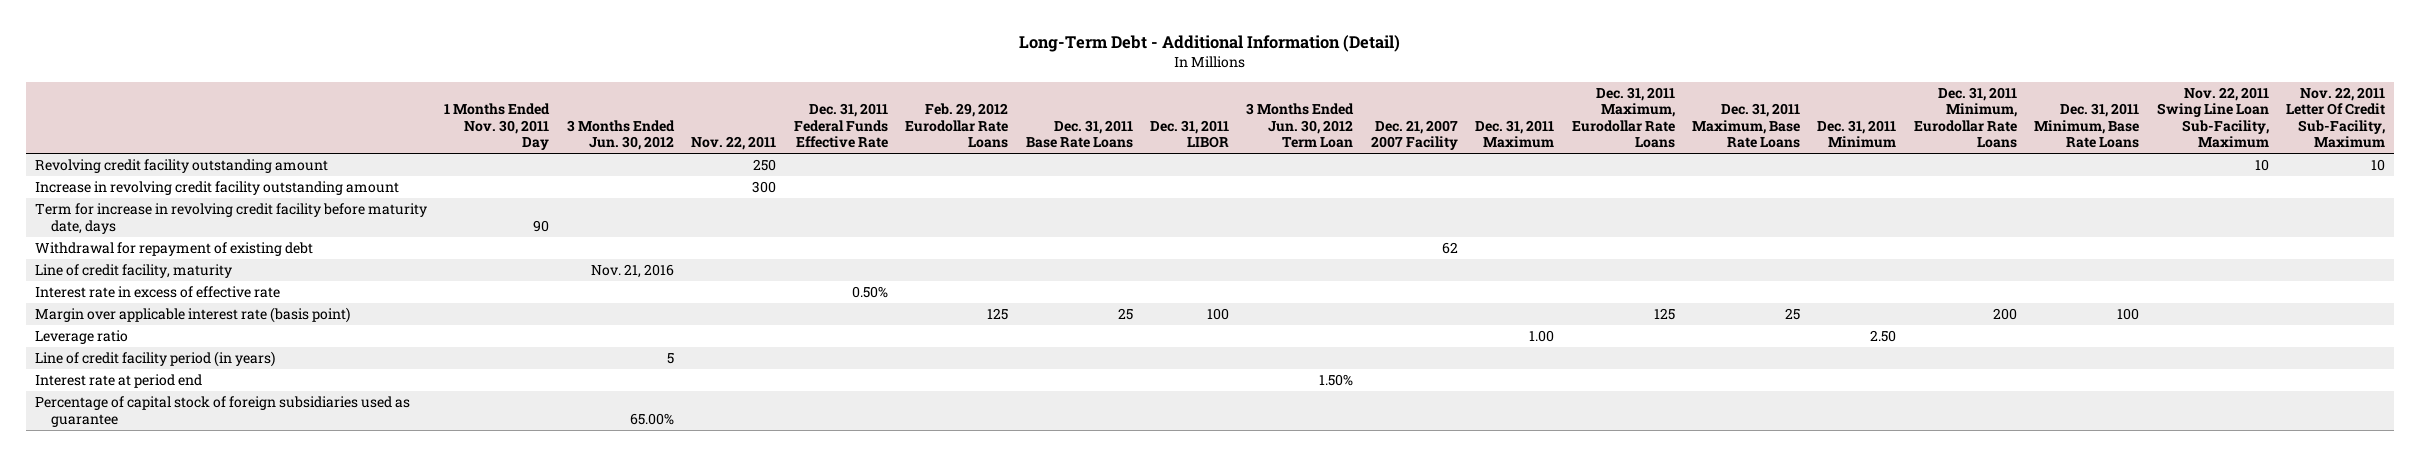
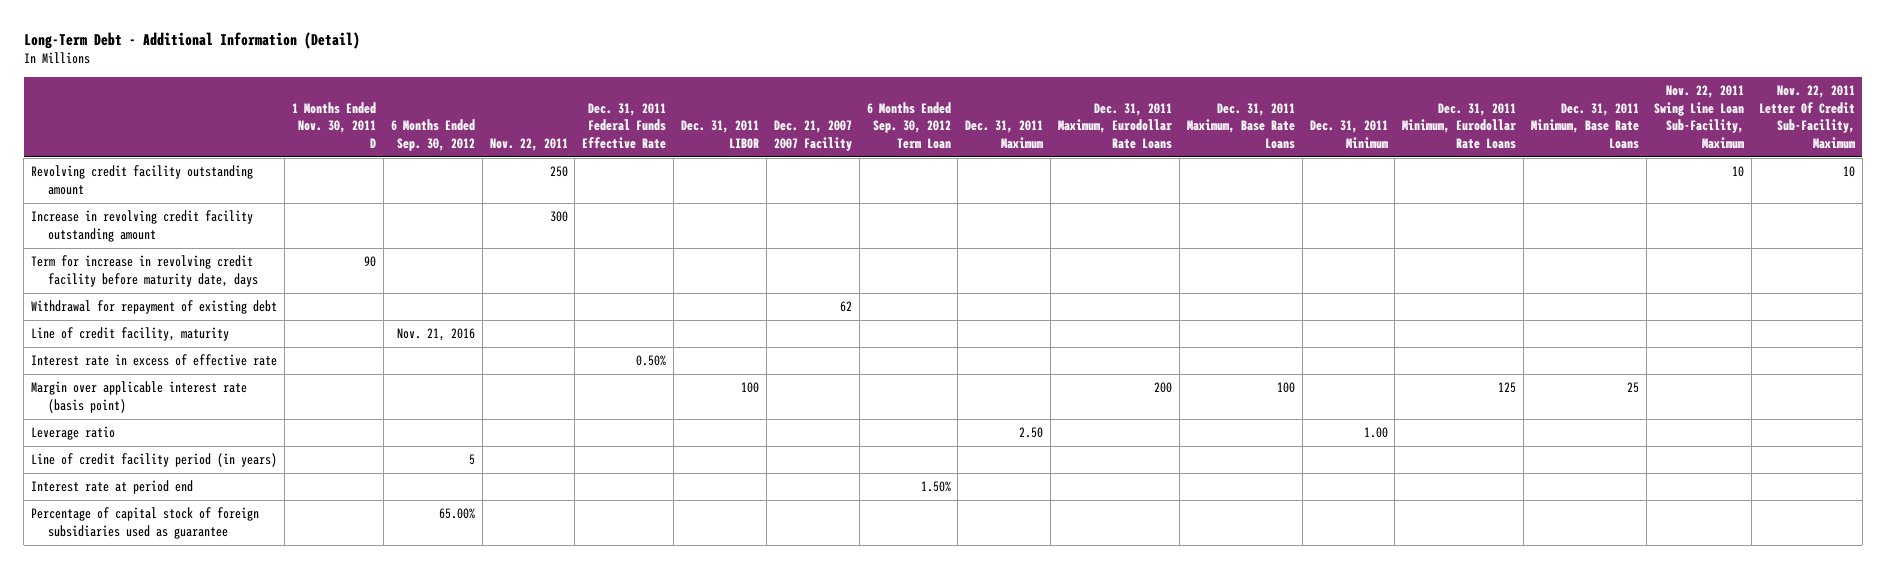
- | 1 Months Ended Nov. 30, 2011 Day | 3 Months Ended Jun. 30, 2012 | Nov. 22, 2011 | Dec. 31, 2011 Federal Funds Effective Rate | Feb. 29, 2012 Eurodollar Rate Loans | Dec. 31, 2011 Base Rate Loans | Dec. 31, 2011 LIBOR | 3 Months Ended Jun. 30, 2012 Term Loan | Dec. 21, 2007 2007 Facility | Dec. 31, 2011 Maximum | Dec. 31, 2011 Maximum, Eurodollar Rate Loans | Dec. 31, 2011 Maximum, Base Rate Loans | Dec. 31, 2011 Minimum | Dec. 31, 2011 Minimum, Eurodollar Rate Loans | Dec. 31, 2011 Minimum, Base Rate Loans | Nov. 22, 2011 Swing Line Loan Sub-Facility, Maximum | Nov. 22, 2011 Letter Of Credit Sub-Facility, Maximum
+ | 1 Months Ended Nov. 30, 2011 D | 6 Months Ended Sep. 30, 2012 | Nov. 22, 2011 | Dec. 31, 2011 Federal Funds Effective Rate | Dec. 31, 2011 LIBOR | Dec. 21, 2007 2007 Facility | 6 Months Ended Sep. 30, 2012 Term Loan | Dec. 31, 2011 Maximum | Dec. 31, 2011 Maximum, Eurodollar Rate Loans | Dec. 31, 2011 Maximum, Base Rate Loans | Dec. 31, 2011 Minimum | Dec. 31, 2011 Minimum, Eurodollar Rate Loans | Dec. 31, 2011 Minimum, Base Rate Loans | Nov. 22, 2011 Swing Line Loan Sub-Facility, Maximum | Nov. 22, 2011 Letter Of Credit Sub-Facility, Maximum
- Margin over applicable interest rate (basis point) | | | | | 125 | 25 | 100 | | | | 125 | 25 | | 200 | 100 | |
- Leverage ratio | | | | | | | | | | 1.00 | | | 2.50 | | | |
+ Margin over applicable interest rate (basis point) | | | | | 100 | | | | 200 | 100 | | 125 | 25 | |
+ Leverage ratio | | | | | | | | 2.50 | | | 1.00 | | | |

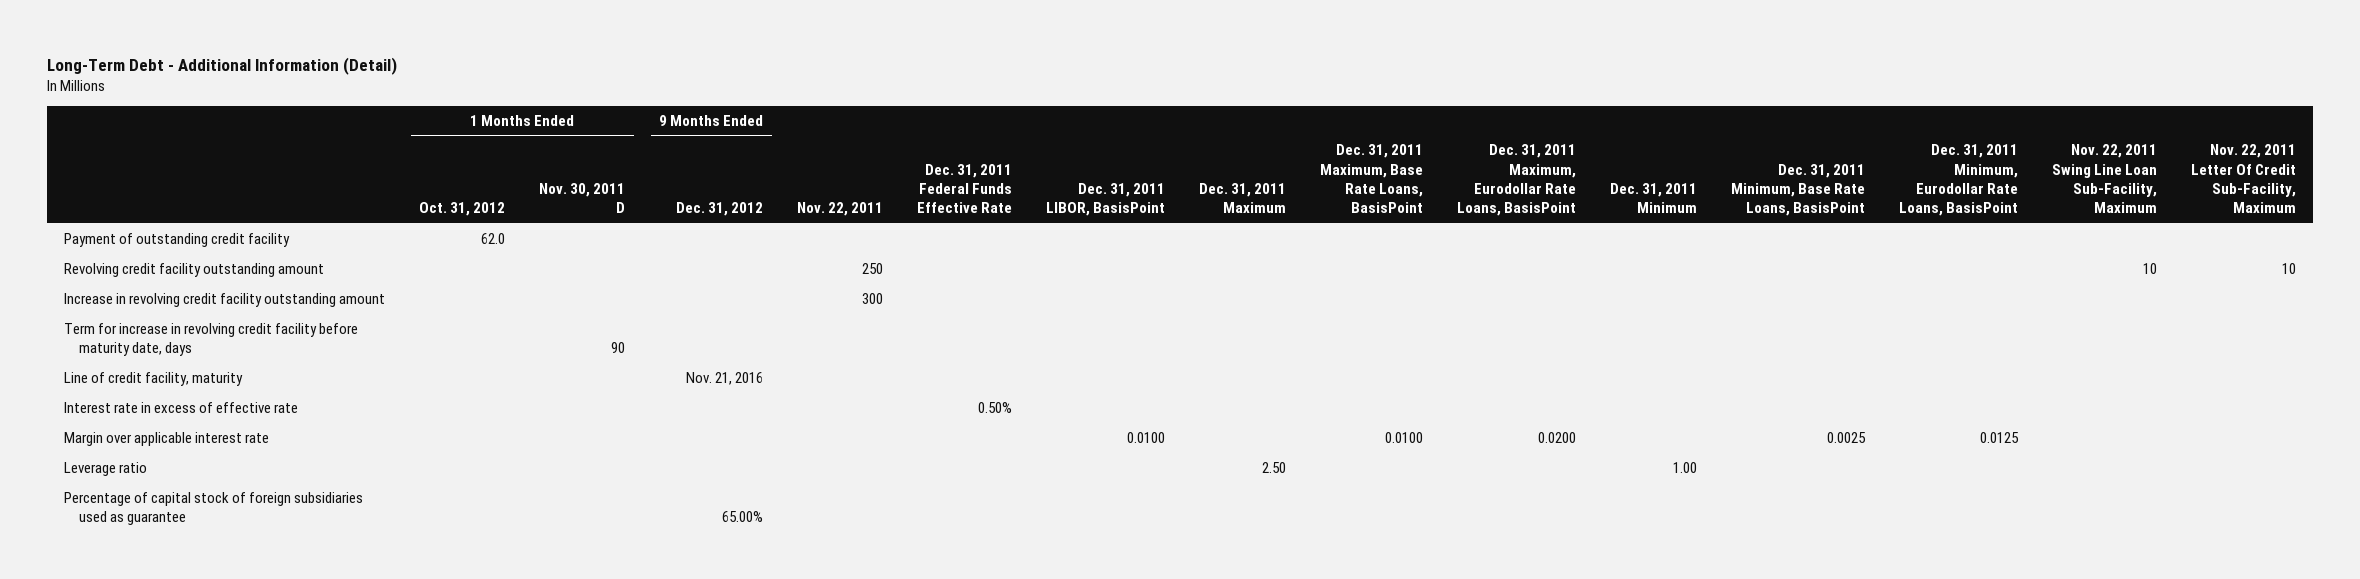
- | 1 Months Ended Nov. 30, 2011 D | 6 Months Ended Sep. 30, 2012 | Nov. 22, 2011 | Dec. 31, 2011 Federal Funds Effective Rate | Dec. 31, 2011 LIBOR | Dec. 21, 2007 2007 Facility | 6 Months Ended Sep. 30, 2012 Term Loan | Dec. 31, 2011 Maximum | Dec. 31, 2011 Maximum, Eurodollar Rate Loans | Dec. 31, 2011 Maximum, Base Rate Loans | Dec. 31, 2011 Minimum | Dec. 31, 2011 Minimum, Eurodollar Rate Loans | Dec. 31, 2011 Minimum, Base Rate Loans | Nov. 22, 2011 Swing Line Loan Sub-Facility, Maximum | Nov. 22, 2011 Letter Of Credit Sub-Facility, Maximum
+ | 1 Months Ended Oct. 31, 2012 | 1 Months Ended Nov. 30, 2011 D | 9 Months Ended Dec. 31, 2012 | Nov. 22, 2011 | Dec. 31, 2011 Federal Funds Effective Rate | Dec. 31, 2011 LIBOR, BasisPoint | Dec. 31, 2011 Maximum | Dec. 31, 2011 Maximum, Base Rate Loans, BasisPoint | Dec. 31, 2011 Maximum, Eurodollar Rate Loans, BasisPoint | Dec. 31, 2011 Minimum | Dec. 31, 2011 Minimum, Base Rate Loans, BasisPoint | Dec. 31, 2011 Minimum, Eurodollar Rate Loans, BasisPoint | Nov. 22, 2011 Swing Line Loan Sub-Facility, Maximum | Nov. 22, 2011 Letter Of Credit Sub-Facility, Maximum
+ Payment of outstanding credit facility | 62.0 | | | | | | | | | | | | |
- Withdrawal for repayment of existing debt | | | | | | 62 | | | | | | | | |
- Margin over applicable interest rate (basis point) | | | | | 100 | | | | 200 | 100 | | 125 | 25 | |
+ Margin over applicable interest rate | | | | | | 0.0100 | | 0.0100 | 0.0200 | | 0.0025 | 0.0125 | |
- Line of credit facility period (in years) | | 5 | | | | | | | | | | | | |
- Interest rate at period end | | | | | | | 1.50% | | | | | | | |

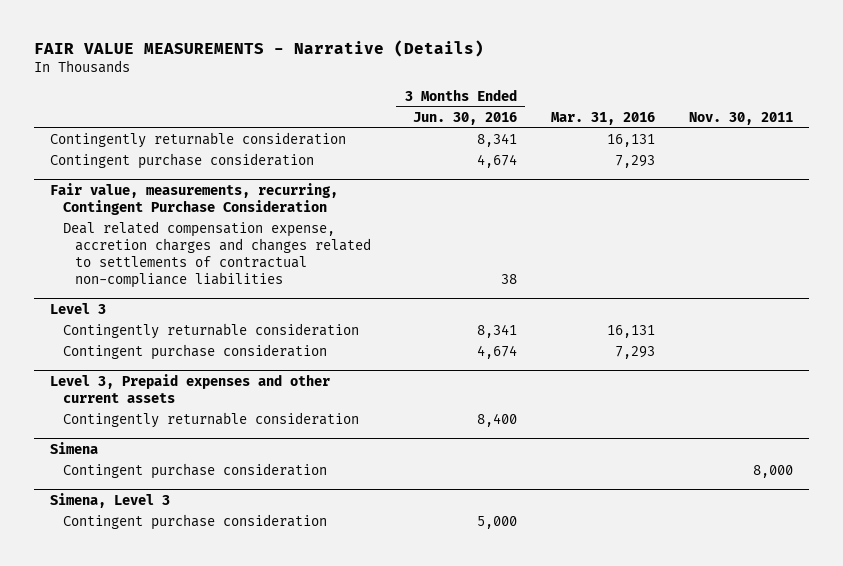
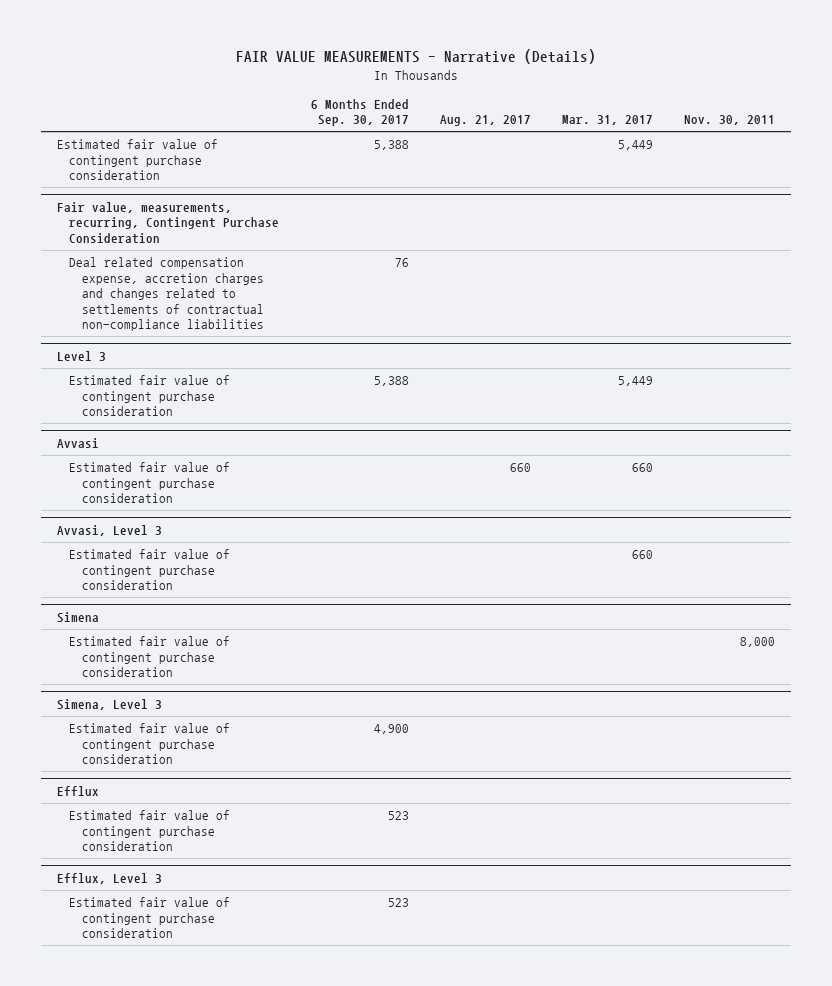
- | 3 Months Ended Jun. 30, 2016 | Mar. 31, 2016 | Nov. 30, 2011
+ | 6 Months Ended Sep. 30, 2017 | Aug. 21, 2017 | Mar. 31, 2017 | Nov. 30, 2011
- Contingently returnable consideration | 8,341 | 16,131 |
- Contingent purchase consideration | 4,674 | 7,293 |
+ Estimated fair value of contingent purchase consideration | 5,388 | | 5,449 |
@ Level 3
- Contingently returnable consideration | 8,341 | 16,131 |
- Contingent purchase consideration | 4,674 | 7,293 |
- Level 3, Prepaid expenses and other current assets
- Contingently returnable consideration | 8,400 | |
@ Level 3
+ Estimated fair value of contingent purchase consideration | 5,388 | | 5,449 |
+ Avvasi
+ Estimated fair value of contingent purchase consideration | | 660 | 660 |
+ Avvasi, Level 3
+ Estimated fair value of contingent purchase consideration | | | 660 |
@ Simena
- Contingent purchase consideration | | | 8,000
+ Estimated fair value of contingent purchase consideration | | | | 8,000
@ Simena, Level 3
- Contingent purchase consideration | 5,000 | |
+ Estimated fair value of contingent purchase consideration | 4,900 | | |
+ Efflux
+ Estimated fair value of contingent purchase consideration | 523 | | |
+ Efflux, Level 3
+ Estimated fair value of contingent purchase consideration | 523 | | |

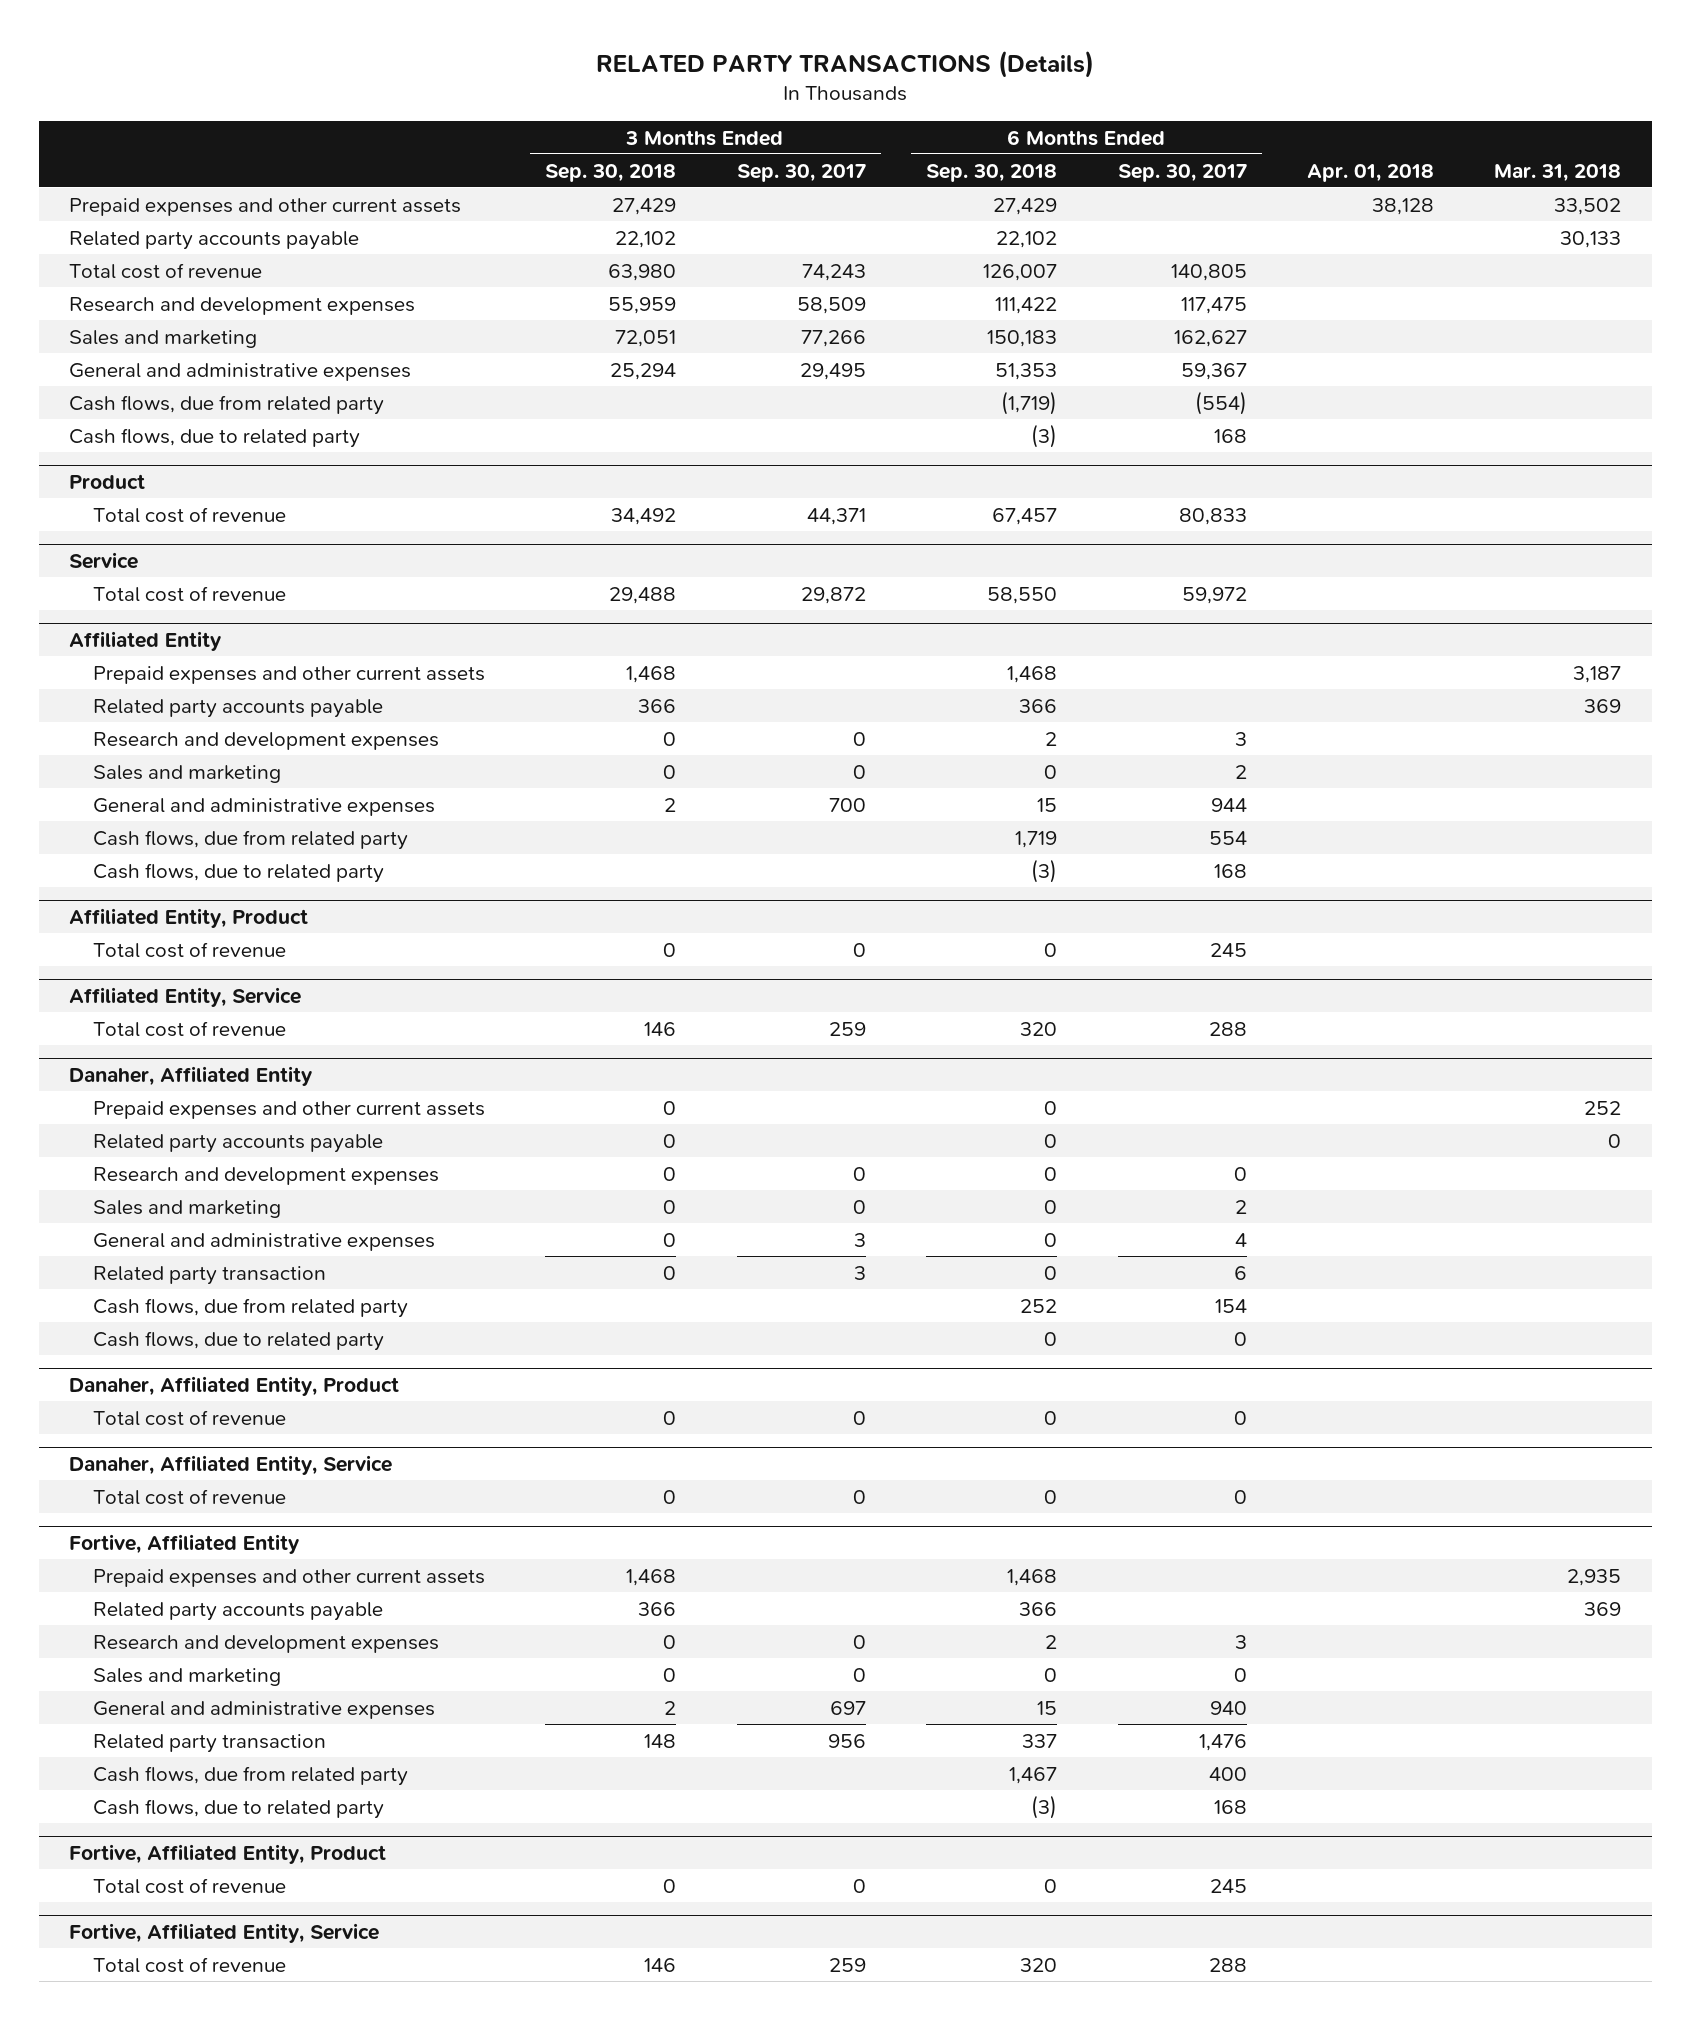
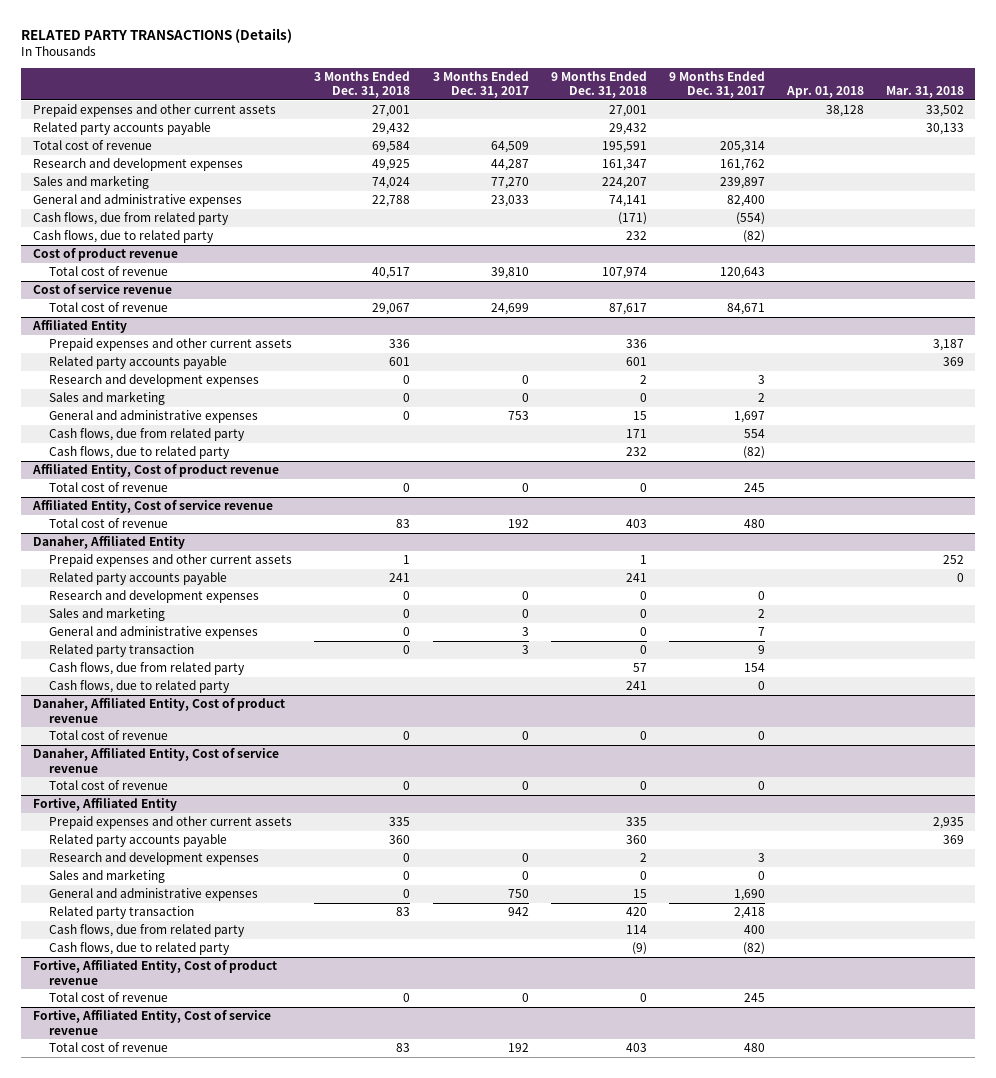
- | 3 Months Ended Sep. 30, 2018 | 3 Months Ended Sep. 30, 2017 | 6 Months Ended Sep. 30, 2018 | 6 Months Ended Sep. 30, 2017 | Apr. 01, 2018 | Mar. 31, 2018
+ | 3 Months Ended Dec. 31, 2018 | 3 Months Ended Dec. 31, 2017 | 9 Months Ended Dec. 31, 2018 | 9 Months Ended Dec. 31, 2017 | Apr. 01, 2018 | Mar. 31, 2018
- Product
+ Cost of product revenue
- Service
+ Cost of service revenue
- Affiliated Entity, Product
+ Affiliated Entity, Cost of product revenue
- Affiliated Entity, Service
+ Affiliated Entity, Cost of service revenue
- Danaher, Affiliated Entity, Product
+ Danaher, Affiliated Entity, Cost of product revenue
- Danaher, Affiliated Entity, Service
+ Danaher, Affiliated Entity, Cost of service revenue
- Fortive, Affiliated Entity, Product
+ Fortive, Affiliated Entity, Cost of product revenue
- Fortive, Affiliated Entity, Service
+ Fortive, Affiliated Entity, Cost of service revenue

